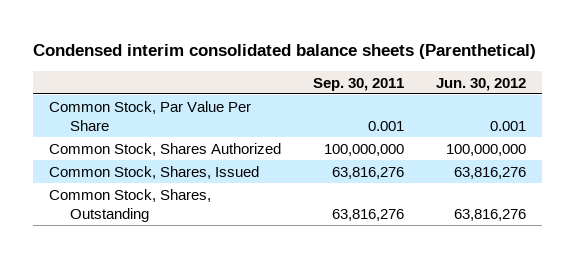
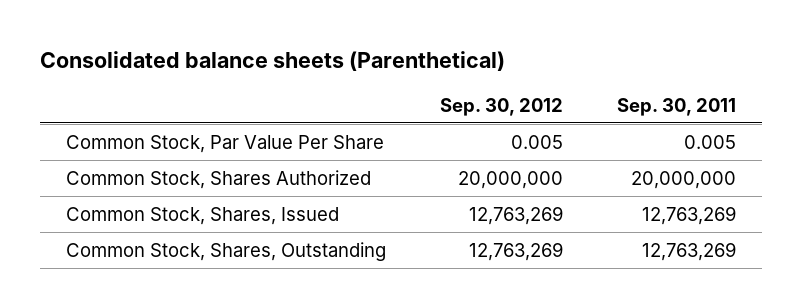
- Condensed interim consolidated balance sheets (Parenthetical)
+ Consolidated balance sheets (Parenthetical)
- | Sep. 30, 2011 | Jun. 30, 2012
+ | Sep. 30, 2012 | Sep. 30, 2011
- Common Stock, Par Value Per Share | 0.001 | 0.001
- Common Stock, Shares Authorized | 100,000,000 | 100,000,000
- Common Stock, Shares, Issued | 63,816,276 | 63,816,276
- Common Stock, Shares, Outstanding | 63,816,276 | 63,816,276
+ Common Stock, Par Value Per Share | 0.005 | 0.005
+ Common Stock, Shares Authorized | 20,000,000 | 20,000,000
+ Common Stock, Shares, Issued | 12,763,269 | 12,763,269
+ Common Stock, Shares, Outstanding | 12,763,269 | 12,763,269

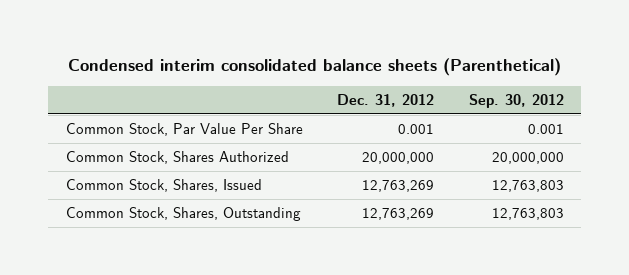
- Consolidated balance sheets (Parenthetical)
+ Condensed interim consolidated balance sheets (Parenthetical)
- | Sep. 30, 2012 | Sep. 30, 2011
+ | Dec. 31, 2012 | Sep. 30, 2012
- Common Stock, Par Value Per Share | 0.005 | 0.005
+ Common Stock, Par Value Per Share | 0.001 | 0.001
- Common Stock, Shares, Issued | 12,763,269 | 12,763,269
- Common Stock, Shares, Outstanding | 12,763,269 | 12,763,269
+ Common Stock, Shares, Issued | 12,763,269 | 12,763,803
+ Common Stock, Shares, Outstanding | 12,763,269 | 12,763,803

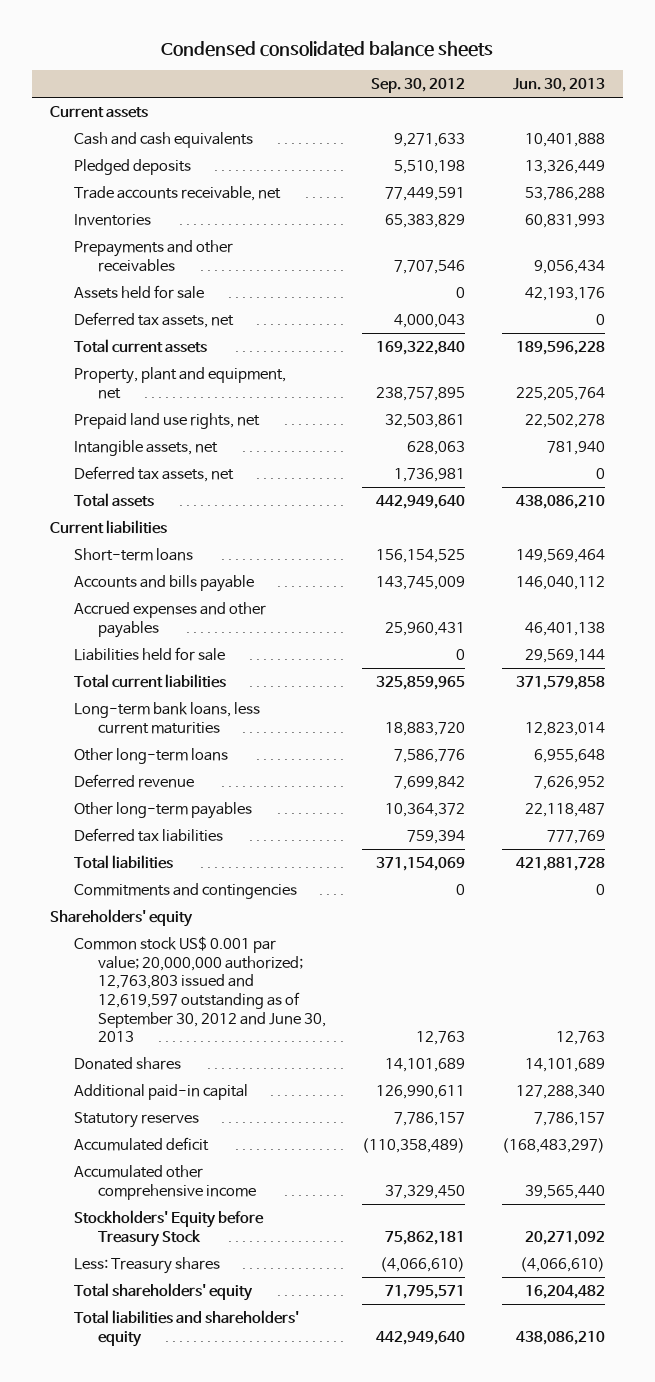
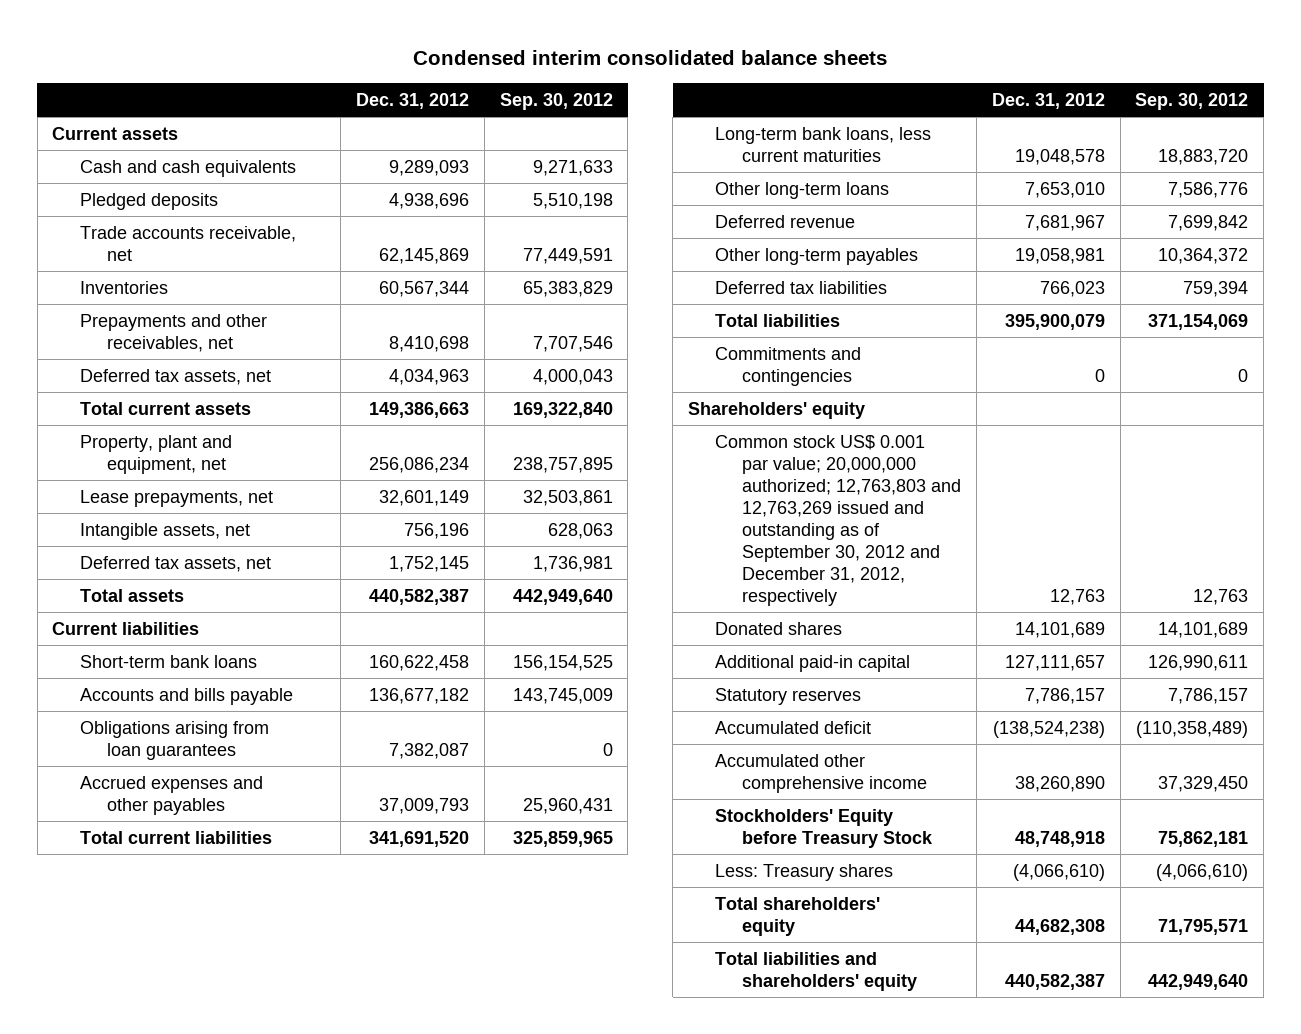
- Condensed consolidated balance sheets
+ Condensed interim consolidated balance sheets
- | Sep. 30, 2012 | Jun. 30, 2013
+ | Dec. 31, 2012 | Sep. 30, 2012
- Prepayments and other receivables | 7,707,546 | 9,056,434
- Assets held for sale | 0 | 42,193,176
+ Prepayments and other receivables, net | 8,410,698 | 7,707,546
- Prepaid land use rights, net | 32,503,861 | 22,502,278
+ Lease prepayments, net | 32,601,149 | 32,503,861
- Short-term loans | 156,154,525 | 149,569,464
+ Short-term bank loans | 160,622,458 | 156,154,525
+ Obligations arising from loan guarantees | 7,382,087 | 0
- Liabilities held for sale | 0 | 29,569,144
- Common stock US$ 0.001 par value; 20,000,000 authorized; 12,763,803 issued and 12,619,597 outstanding as of September 30, 2012 and June 30, 2013 | 12,763 | 12,763
+ Common stock US$ 0.001 par value; 20,000,000 authorized; 12,763,803 and 12,763,269 issued and outstanding as of September 30, 2012 and December 31, 2012, respectively | 12,763 | 12,763

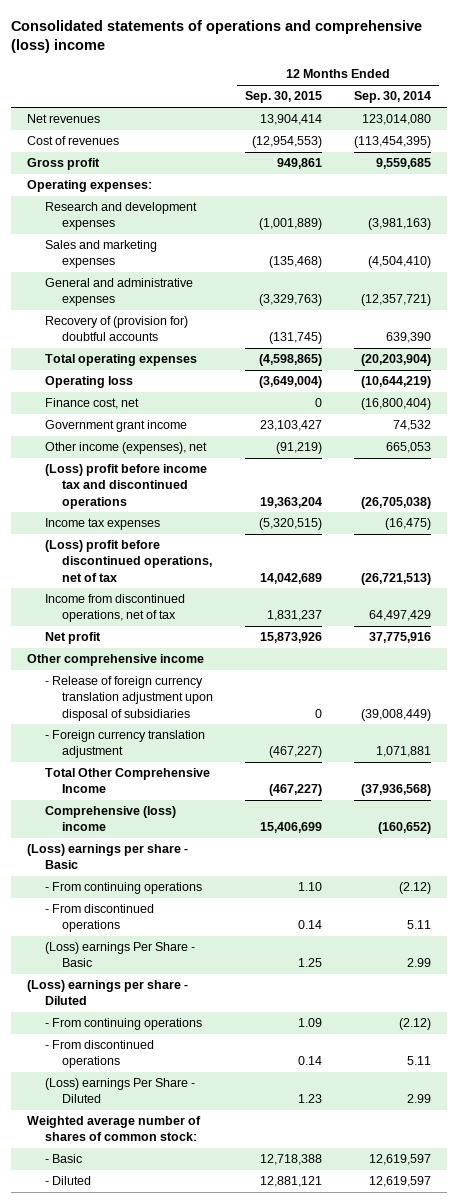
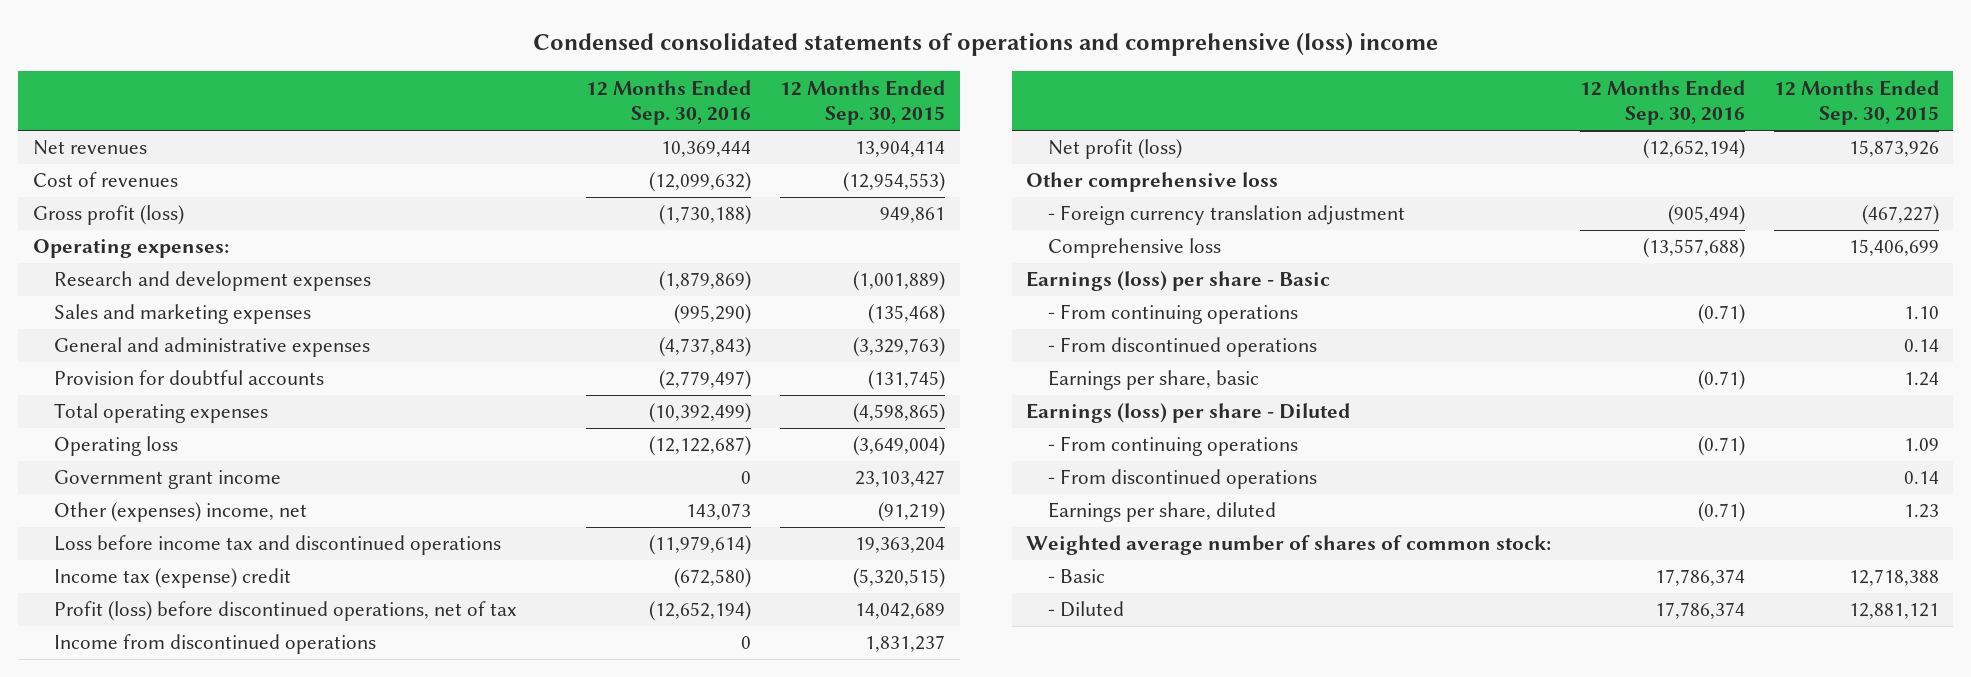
- Consolidated statements of operations and comprehensive (loss) income
+ Condensed consolidated statements of operations and comprehensive (loss) income
- | 12 Months Ended Sep. 30, 2015 | 12 Months Ended Sep. 30, 2014
+ | 12 Months Ended Sep. 30, 2016 | 12 Months Ended Sep. 30, 2015
- Gross profit | 949,861 | 9,559,685
+ Gross profit (loss) | (1,730,188) | 949,861
- Recovery of (provision for) doubtful accounts | (131,745) | 639,390
+ Provision for doubtful accounts | (2,779,497) | (131,745)
- Finance cost, net | 0 | (16,800,404)
- Other income (expenses), net | (91,219) | 665,053
- (Loss) profit before income tax and discontinued operations | 19,363,204 | (26,705,038)
- Income tax expenses | (5,320,515) | (16,475)
- (Loss) profit before discontinued operations, net of tax | 14,042,689 | (26,721,513)
- Income from discontinued operations, net of tax | 1,831,237 | 64,497,429
- Net profit | 15,873,926 | 37,775,916
- Other comprehensive income
- - Release of foreign currency translation adjustment upon disposal of subsidiaries | 0 | (39,008,449)
+ Other (expenses) income, net | 143,073 | (91,219)
+ Loss before income tax and discontinued operations | (11,979,614) | 19,363,204
+ Income tax (expense) credit | (672,580) | (5,320,515)
+ Profit (loss) before discontinued operations, net of tax | (12,652,194) | 14,042,689
+ Income from discontinued operations | 0 | 1,831,237
+ Net profit (loss) | (12,652,194) | 15,873,926
+ Other comprehensive loss
- Total Other Comprehensive Income | (467,227) | (37,936,568)
- Comprehensive (loss) income | 15,406,699 | (160,652)
- (Loss) earnings per share - Basic
+ Comprehensive loss | (13,557,688) | 15,406,699
+ Earnings (loss) per share - Basic
- (Loss) earnings Per Share - Basic | 1.25 | 2.99
- (Loss) earnings per share - Diluted
+ Earnings per share, basic | (0.71) | 1.24
+ Earnings (loss) per share - Diluted
- (Loss) earnings Per Share - Diluted | 1.23 | 2.99
+ Earnings per share, diluted | (0.71) | 1.23

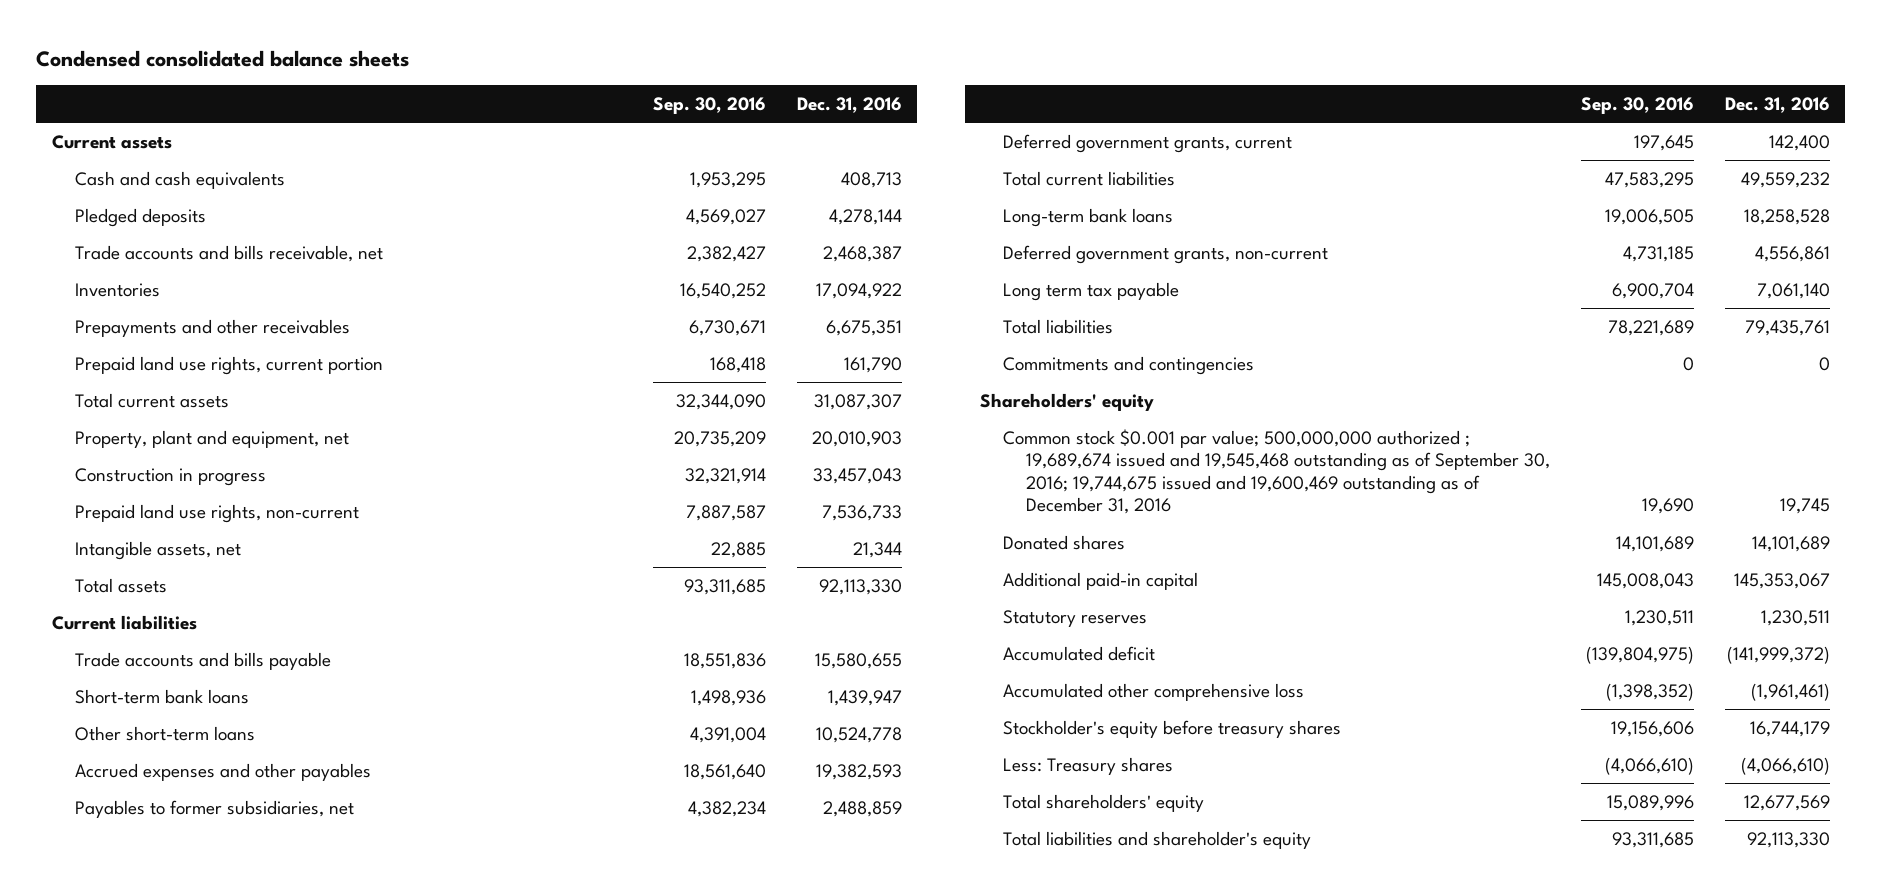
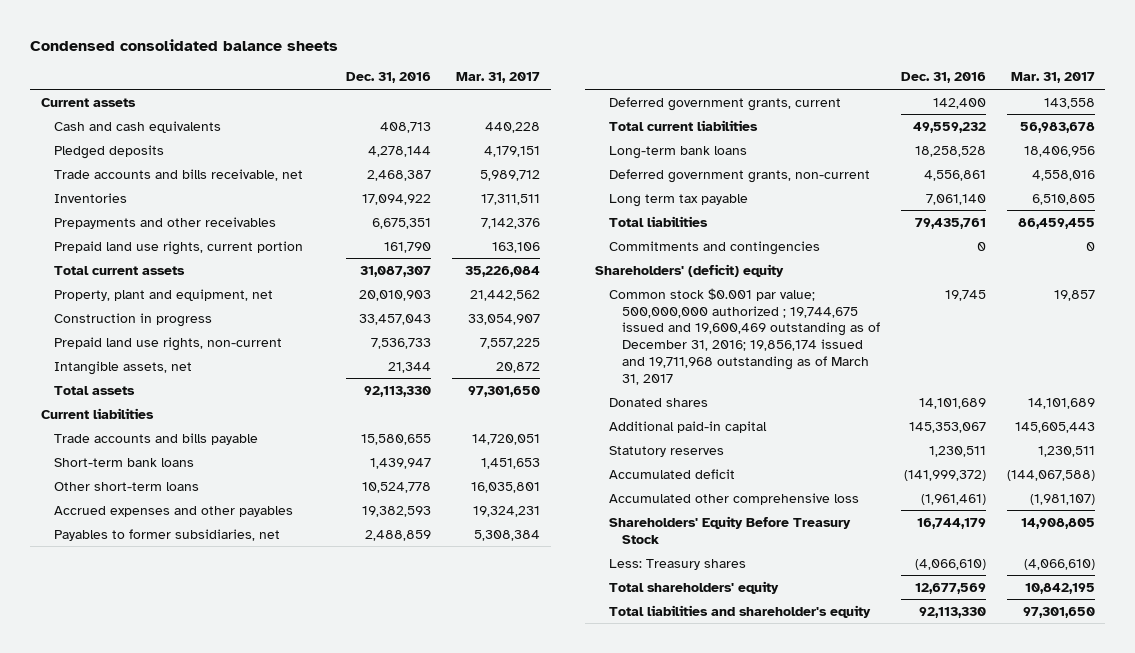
- | Sep. 30, 2016 | Dec. 31, 2016
+ | Dec. 31, 2016 | Mar. 31, 2017
- Shareholders' equity
- Common stock $0.001 par value; 500,000,000 authorized ; 19,689,674 issued and 19,545,468 outstanding as of September 30, 2016; 19,744,675 issued and 19,600,469 outstanding as of December 31, 2016 | 19,690 | 19,745
+ Shareholders' (deficit) equity
+ Common stock $0.001 par value; 500,000,000 authorized ; 19,744,675 issued and 19,600,469 outstanding as of December 31, 2016; 19,856,174 issued and 19,711,968 outstanding as of March 31, 2017 | 19,745 | 19,857
- Stockholder's equity before treasury shares | 19,156,606 | 16,744,179
+ Shareholders' Equity Before Treasury Stock | 16,744,179 | 14,908,805

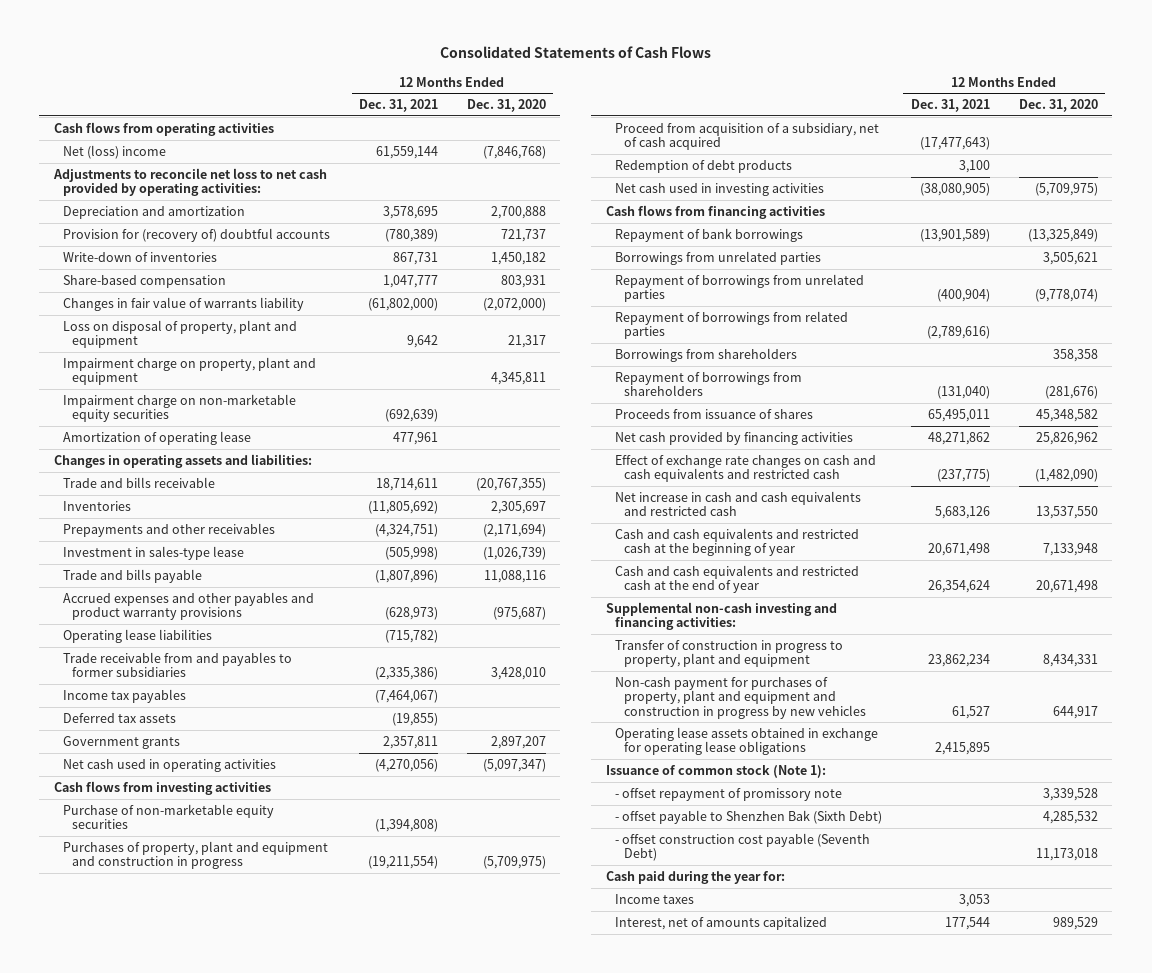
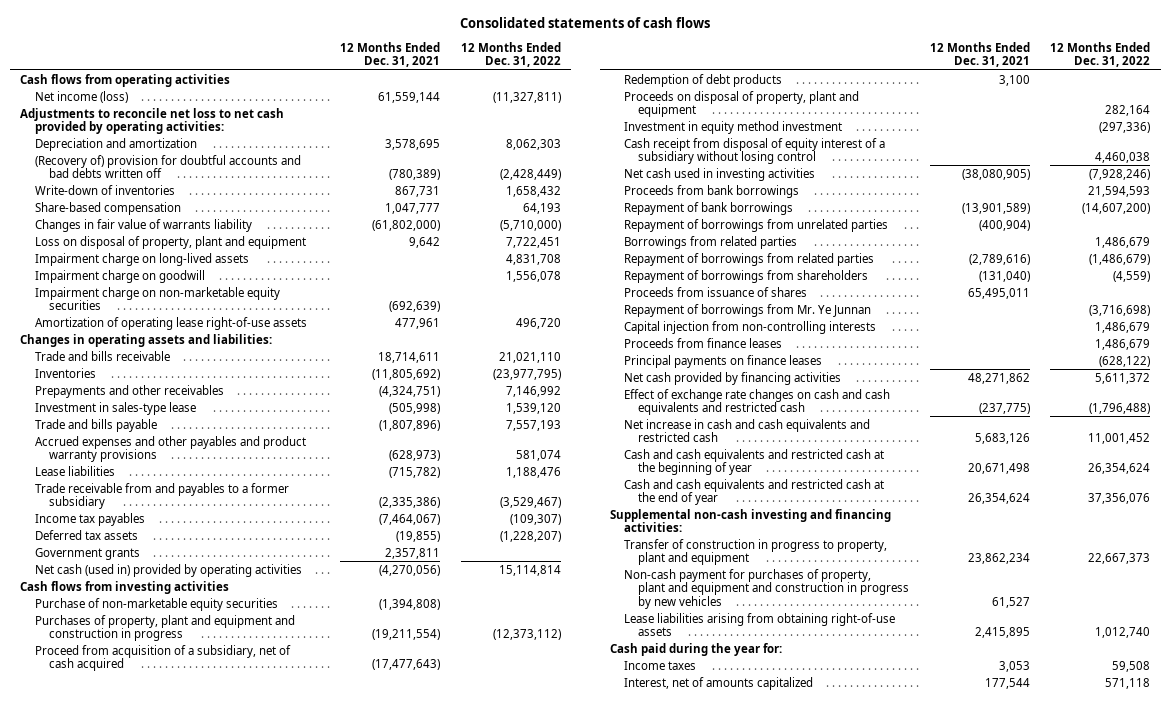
- Consolidated Statements of Cash Flows
+ Consolidated statements of cash flows
- | 12 Months Ended Dec. 31, 2021 | 12 Months Ended Dec. 31, 2020
+ | 12 Months Ended Dec. 31, 2021 | 12 Months Ended Dec. 31, 2022
- Net (loss) income | 61,559,144 | (7,846,768)
+ Net income (loss) | 61,559,144 | (11,327,811)
- Provision for (recovery of) doubtful accounts | (780,389) | 721,737
+ (Recovery of) provision for doubtful accounts and bad debts written off | (780,389) | (2,428,449)
- Impairment charge on property, plant and equipment | | 4,345,811
+ Impairment charge on long-lived assets | | 4,831,708
+ Impairment charge on goodwill | | 1,556,078
- Amortization of operating lease | 477,961 |
+ Amortization of operating lease right-of-use assets | 477,961 | 496,720
- Operating lease liabilities | (715,782) |
- Trade receivable from and payables to former subsidiaries | (2,335,386) | 3,428,010
+ Lease liabilities | (715,782) | 1,188,476
+ Trade receivable from and payables to a former subsidiary | (2,335,386) | (3,529,467)
- Net cash used in operating activities | (4,270,056) | (5,097,347)
+ Net cash (used in) provided by operating activities | (4,270,056) | 15,114,814
+ Proceeds on disposal of property, plant and equipment | | 282,164
+ Investment in equity method investment | | (297,336)
+ Cash receipt from disposal of equity interest of a subsidiary without losing control | | 4,460,038
- Cash flows from financing activities
+ Proceeds from bank borrowings | | 21,594,593
- Borrowings from unrelated parties | | 3,505,621
+ Borrowings from related parties | | 1,486,679
- Borrowings from shareholders | | 358,358
+ Repayment of borrowings from Mr. Ye Junnan | | (3,716,698)
+ Capital injection from non-controlling interests | | 1,486,679
+ Proceeds from finance leases | | 1,486,679
+ Principal payments on finance leases | | (628,122)
- Operating lease assets obtained in exchange for operating lease obligations | 2,415,895 |
- Issuance of common stock (Note 1):
- - offset repayment of promissory note | | 3,339,528
- - offset payable to Shenzhen Bak (Sixth Debt) | | 4,285,532
- - offset construction cost payable (Seventh Debt) | | 11,173,018
+ Lease liabilities arising from obtaining right-of-use assets | 2,415,895 | 1,012,740

